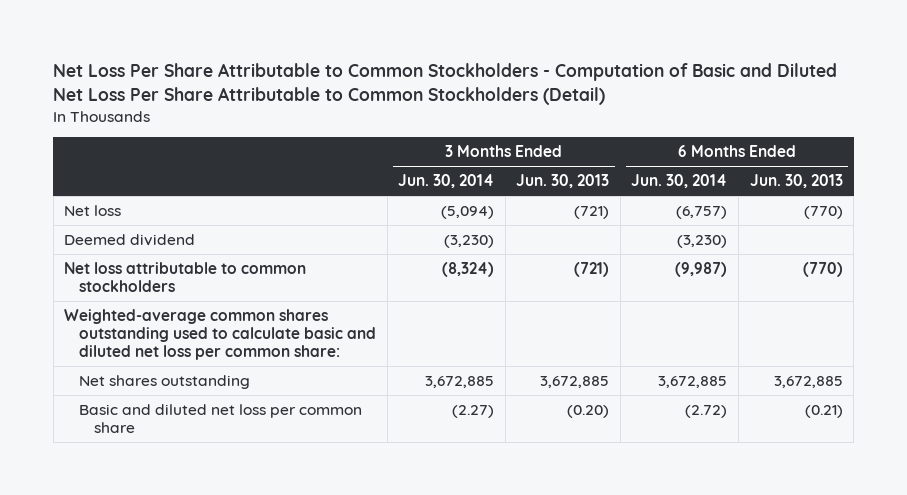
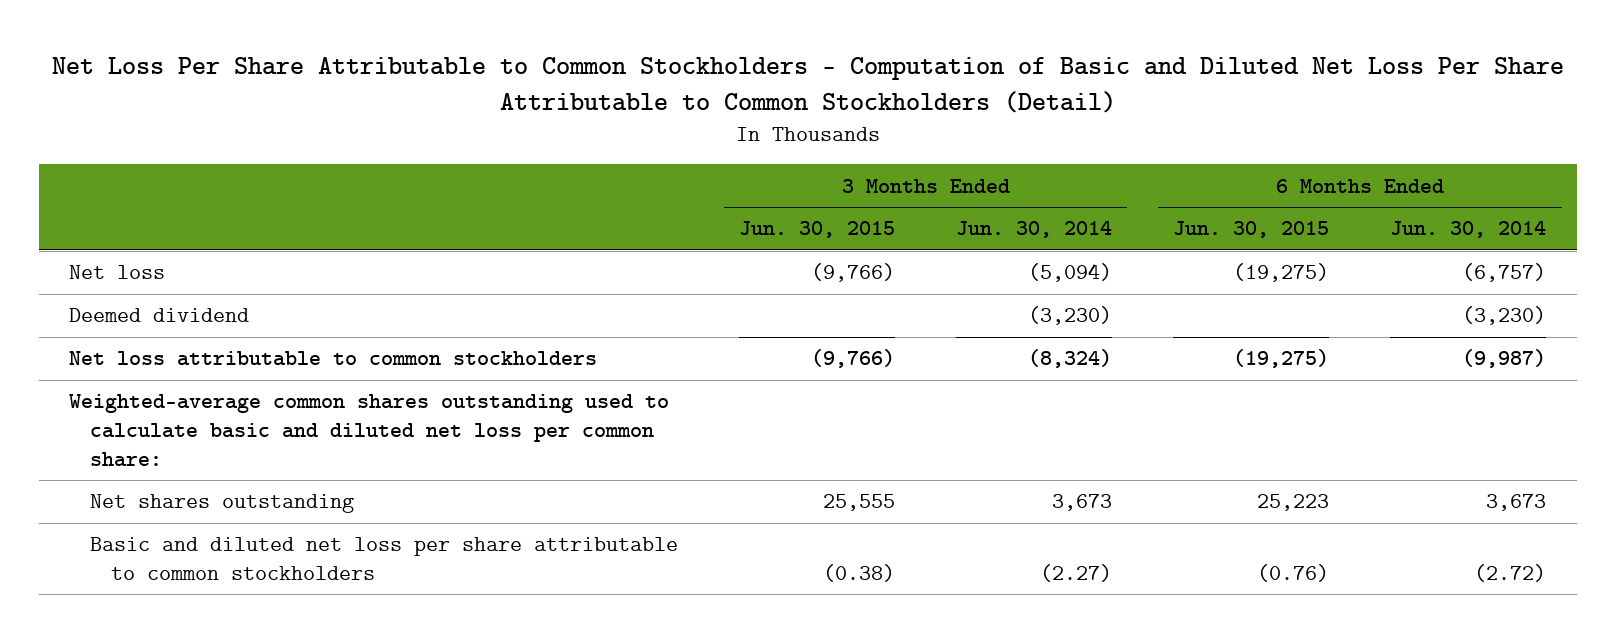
- | 3 Months Ended Jun. 30, 2014 | 3 Months Ended Jun. 30, 2013 | 6 Months Ended Jun. 30, 2014 | 6 Months Ended Jun. 30, 2013
+ | 3 Months Ended Jun. 30, 2015 | 3 Months Ended Jun. 30, 2014 | 6 Months Ended Jun. 30, 2015 | 6 Months Ended Jun. 30, 2014
- Net shares outstanding | 3,672,885 | 3,672,885 | 3,672,885 | 3,672,885
- Basic and diluted net loss per common share | (2.27) | (0.20) | (2.72) | (0.21)
+ Net shares outstanding | 25,555 | 3,673 | 25,223 | 3,673
+ Basic and diluted net loss per share attributable to common stockholders | (0.38) | (2.27) | (0.76) | (2.72)

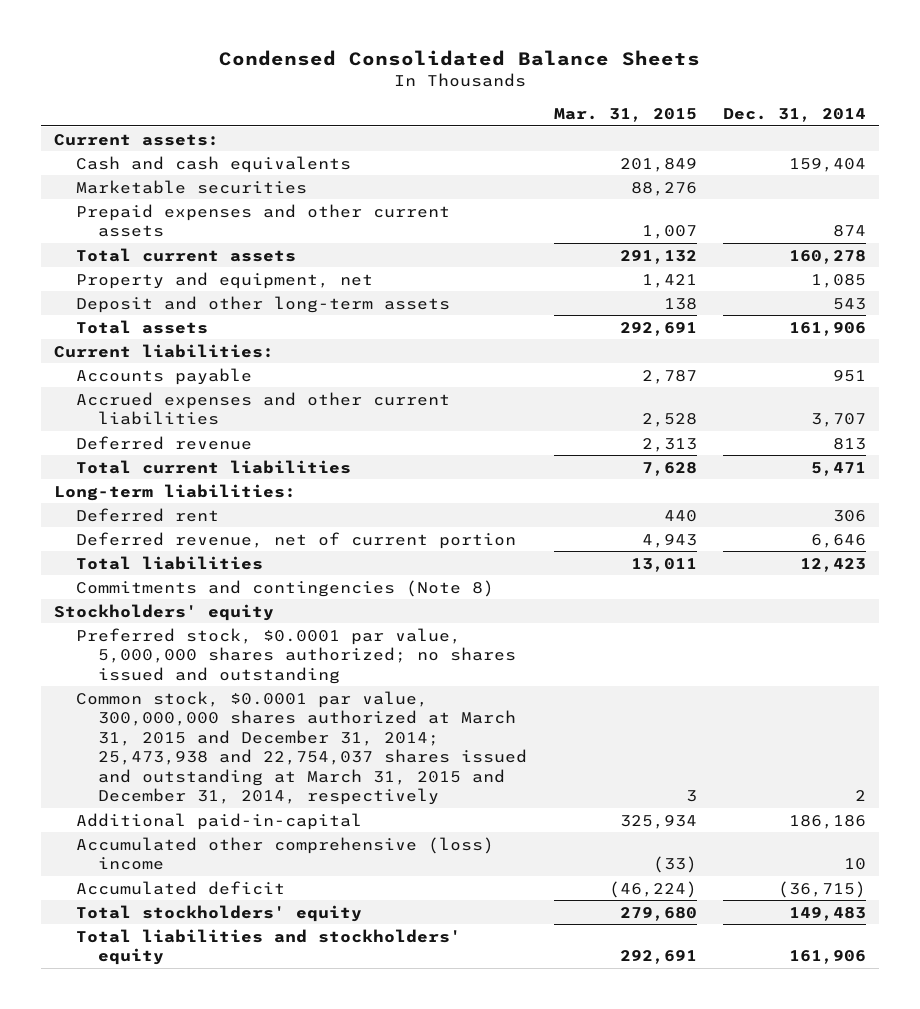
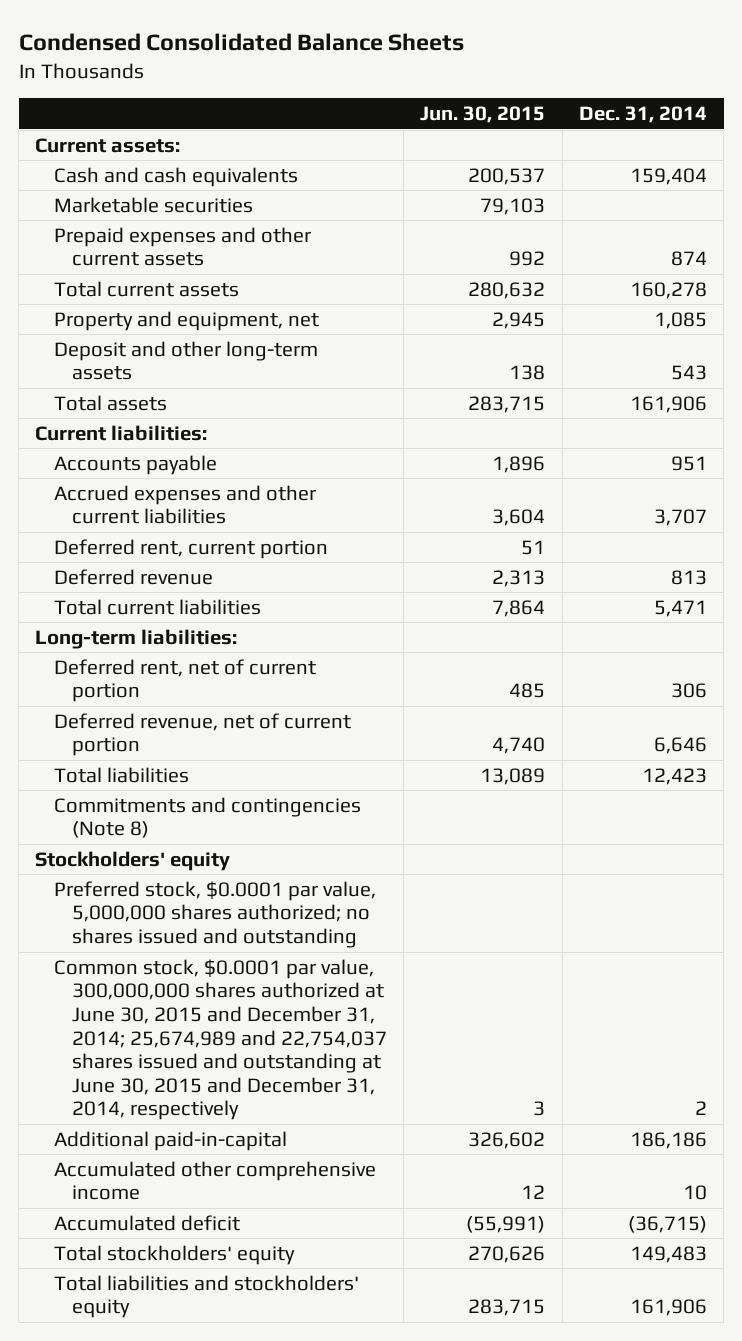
- | Mar. 31, 2015 | Dec. 31, 2014
+ | Jun. 30, 2015 | Dec. 31, 2014
+ Deferred rent, current portion | 51 |
- Deferred rent | 440 | 306
+ Deferred rent, net of current portion | 485 | 306
- Common stock, $0.0001 par value, 300,000,000 shares authorized at March 31, 2015 and December 31, 2014; 25,473,938 and 22,754,037 shares issued and outstanding at March 31, 2015 and December 31, 2014, respectively | 3 | 2
+ Common stock, $0.0001 par value, 300,000,000 shares authorized at June 30, 2015 and December 31, 2014; 25,674,989 and 22,754,037 shares issued and outstanding at June 30, 2015 and December 31, 2014, respectively | 3 | 2
- Accumulated other comprehensive (loss) income | (33) | 10
+ Accumulated other comprehensive income | 12 | 10

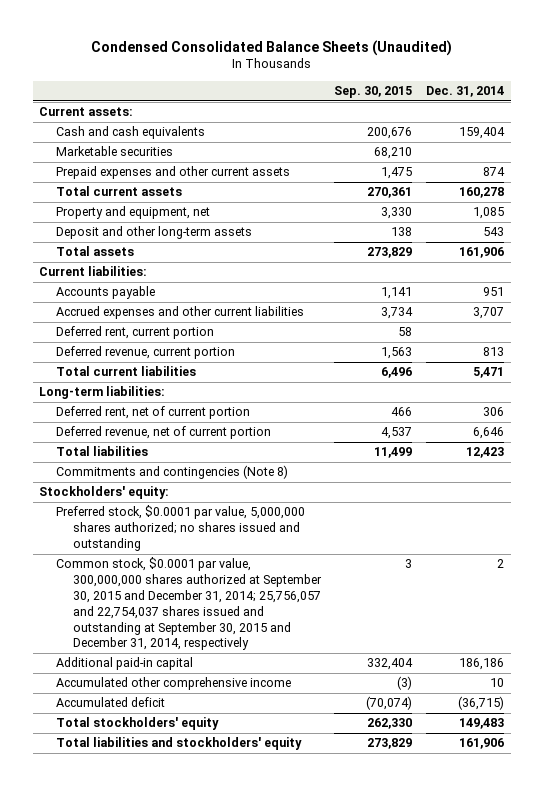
- Condensed Consolidated Balance Sheets
+ Condensed Consolidated Balance Sheets (Unaudited)
- | Jun. 30, 2015 | Dec. 31, 2014
+ | Sep. 30, 2015 | Dec. 31, 2014
- Deferred revenue | 2,313 | 813
+ Deferred revenue, current portion | 1,563 | 813
- Stockholders' equity
+ Stockholders' equity:
- Common stock, $0.0001 par value, 300,000,000 shares authorized at June 30, 2015 and December 31, 2014; 25,674,989 and 22,754,037 shares issued and outstanding at June 30, 2015 and December 31, 2014, respectively | 3 | 2
- Additional paid-in-capital | 326,602 | 186,186
+ Common stock, $0.0001 par value, 300,000,000 shares authorized at September 30, 2015 and December 31, 2014; 25,756,057 and 22,754,037 shares issued and outstanding at September 30, 2015 and December 31, 2014, respectively | 3 | 2
+ Additional paid-in capital | 332,404 | 186,186

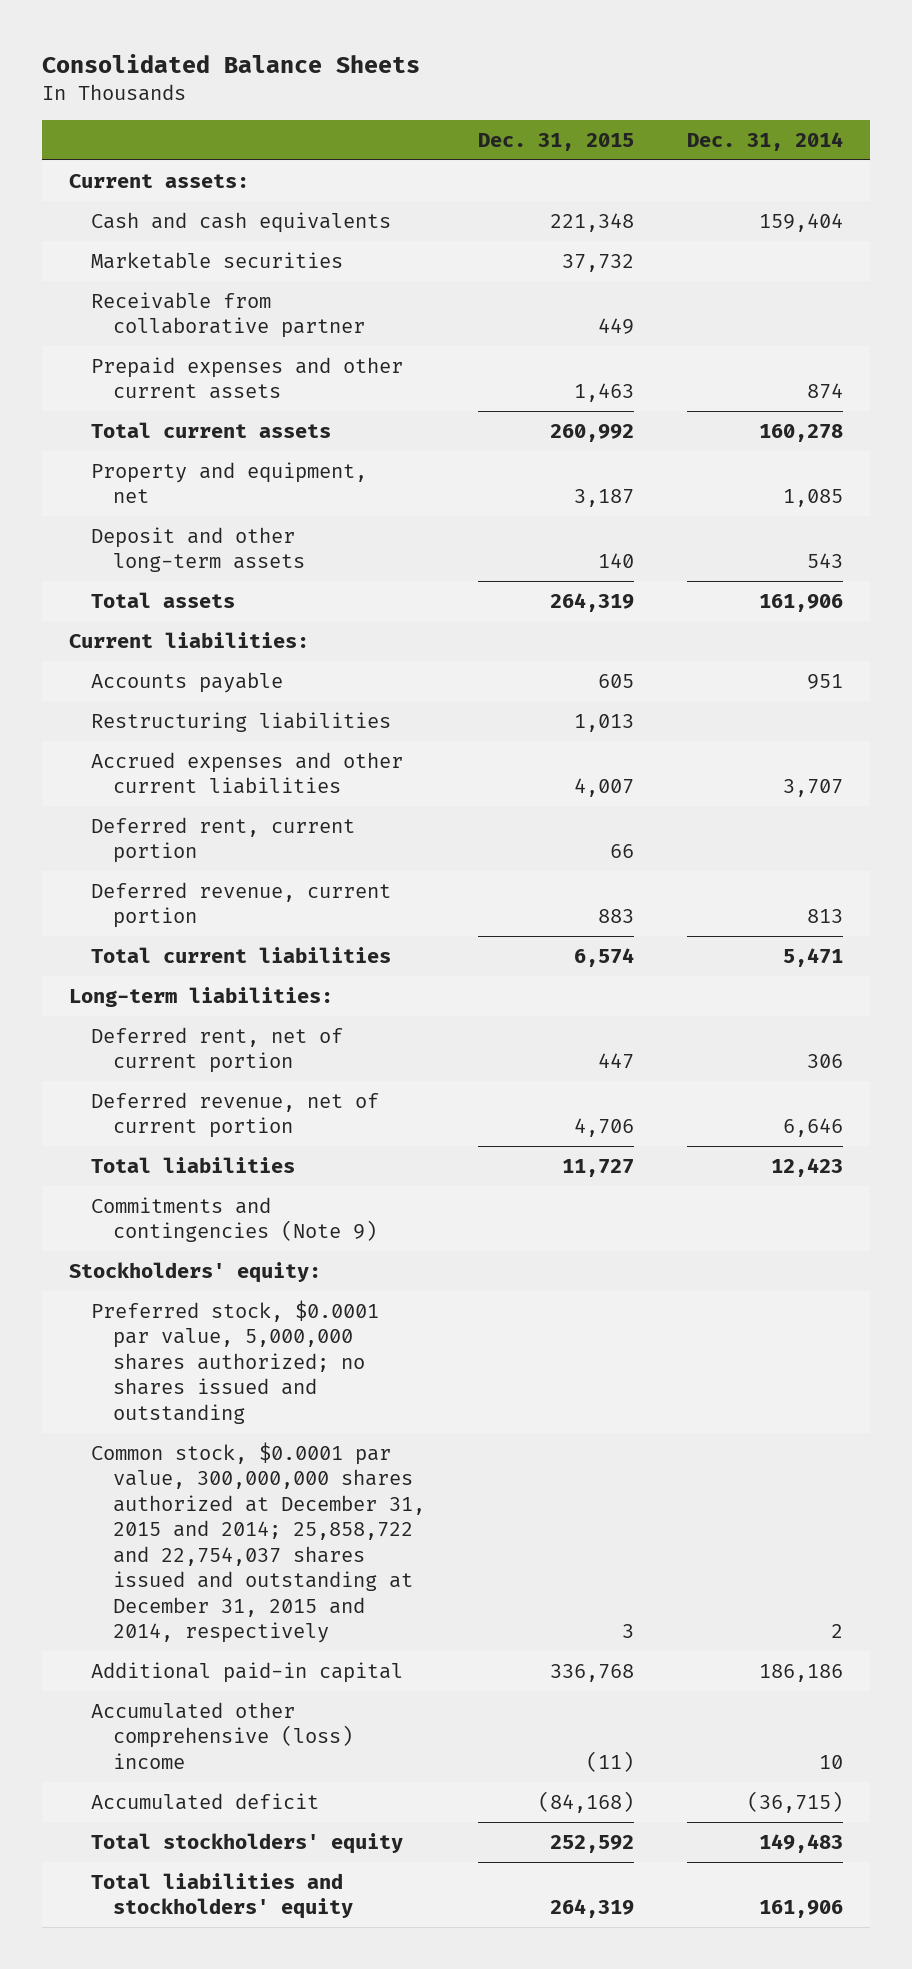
- Condensed Consolidated Balance Sheets (Unaudited)
+ Consolidated Balance Sheets
- | Sep. 30, 2015 | Dec. 31, 2014
+ | Dec. 31, 2015 | Dec. 31, 2014
+ Receivable from collaborative partner | 449 |
+ Restructuring liabilities | 1,013 |
- Commitments and contingencies (Note 8)
+ Commitments and contingencies (Note 9)
- Common stock, $0.0001 par value, 300,000,000 shares authorized at September 30, 2015 and December 31, 2014; 25,756,057 and 22,754,037 shares issued and outstanding at September 30, 2015 and December 31, 2014, respectively | 3 | 2
+ Common stock, $0.0001 par value, 300,000,000 shares authorized at December 31, 2015 and 2014; 25,858,722 and 22,754,037 shares issued and outstanding at December 31, 2015 and 2014, respectively | 3 | 2
- Accumulated other comprehensive income | (3) | 10
+ Accumulated other comprehensive (loss) income | (11) | 10

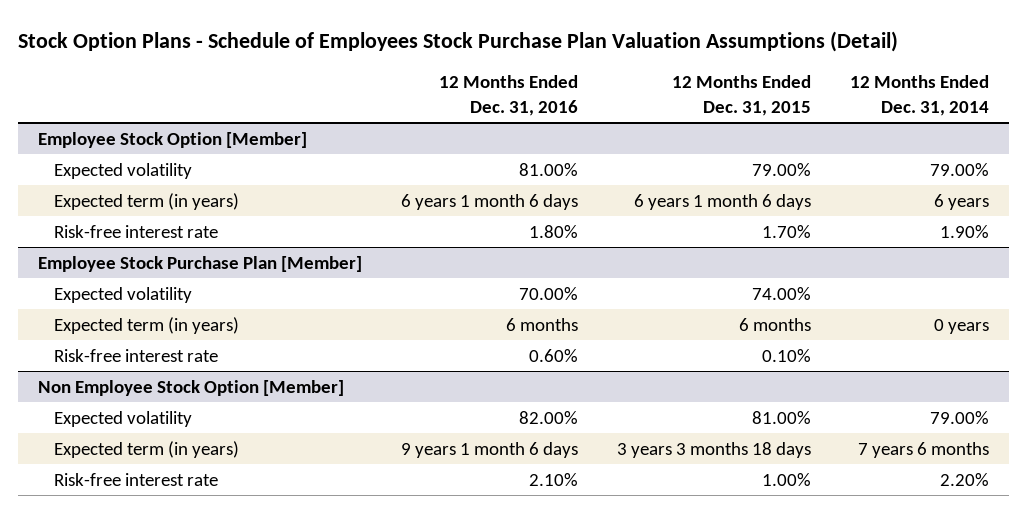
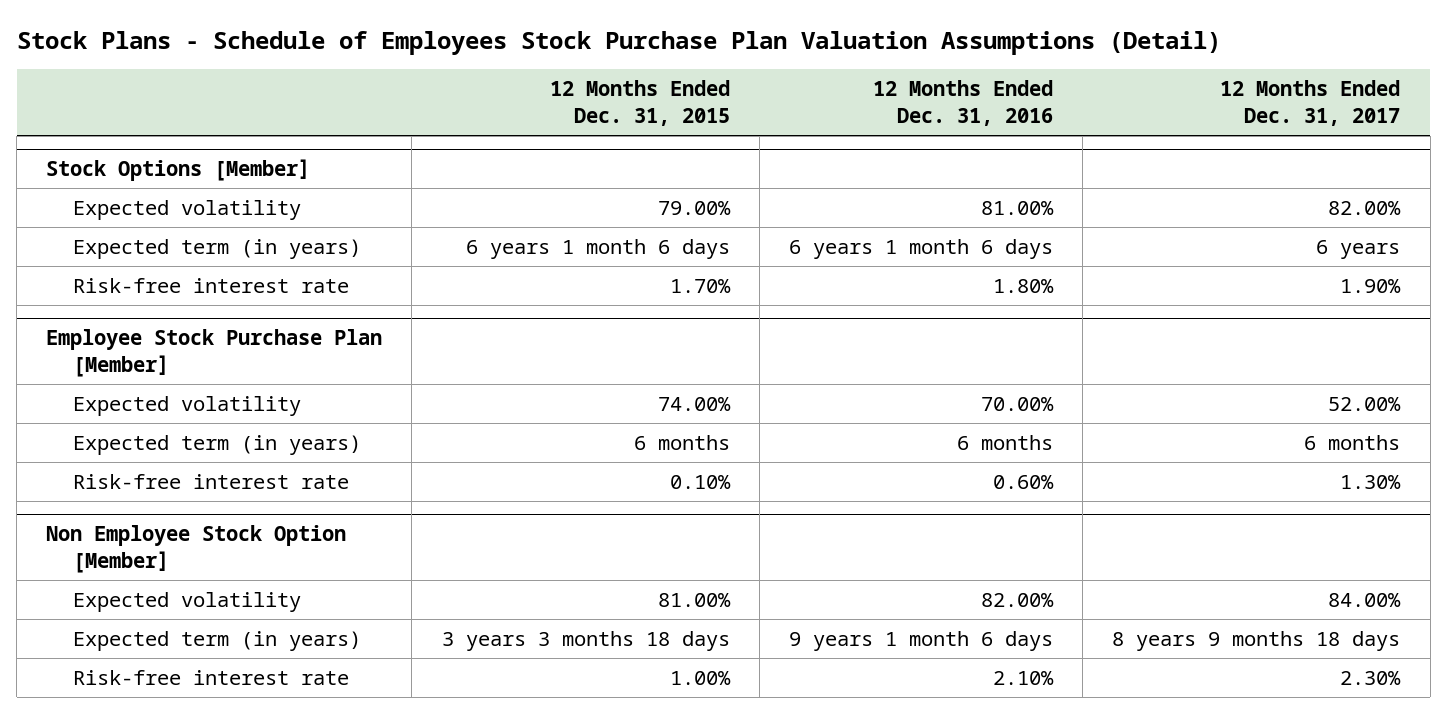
- Stock Option Plans - Schedule of Employees Stock Purchase Plan Valuation Assumptions (Detail)
+ Stock Plans - Schedule of Employees Stock Purchase Plan Valuation Assumptions (Detail)
- | 12 Months Ended Dec. 31, 2016 | 12 Months Ended Dec. 31, 2015 | 12 Months Ended Dec. 31, 2014
+ | 12 Months Ended Dec. 31, 2015 | 12 Months Ended Dec. 31, 2016 | 12 Months Ended Dec. 31, 2017
- Employee Stock Option [Member]
+ Stock Options [Member]

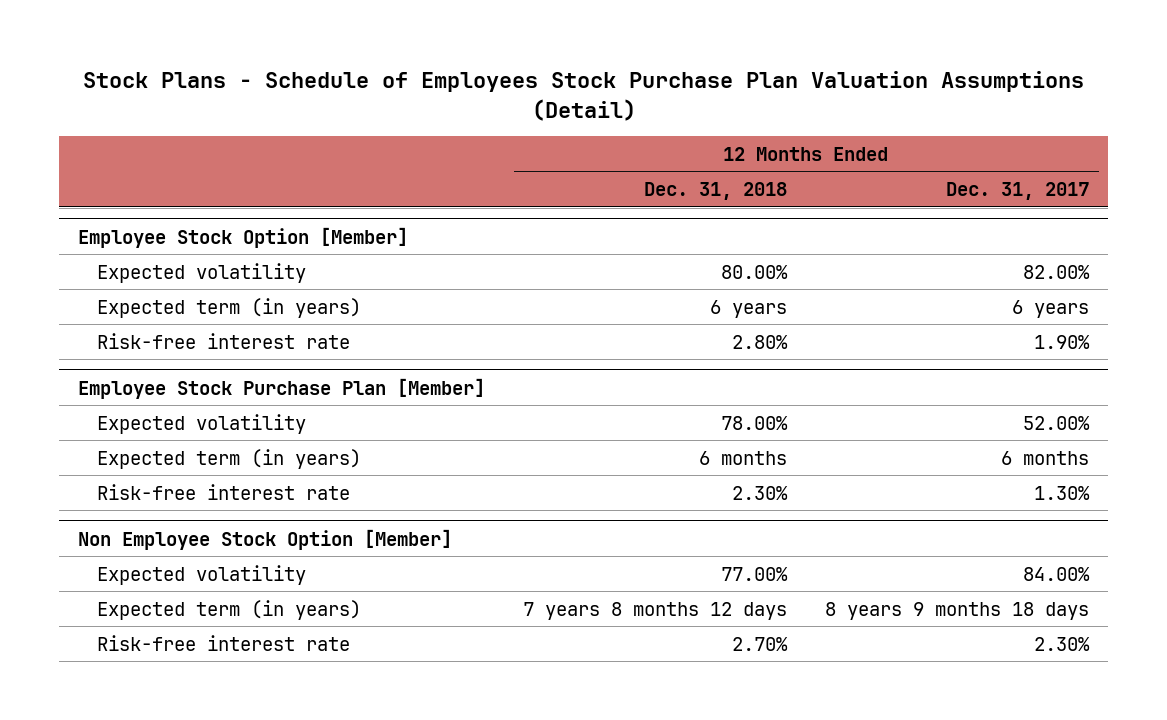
- | 12 Months Ended Dec. 31, 2015 | 12 Months Ended Dec. 31, 2016 | 12 Months Ended Dec. 31, 2017
+ | 12 Months Ended Dec. 31, 2018 | 12 Months Ended Dec. 31, 2017
- Stock Options [Member]
+ Employee Stock Option [Member]

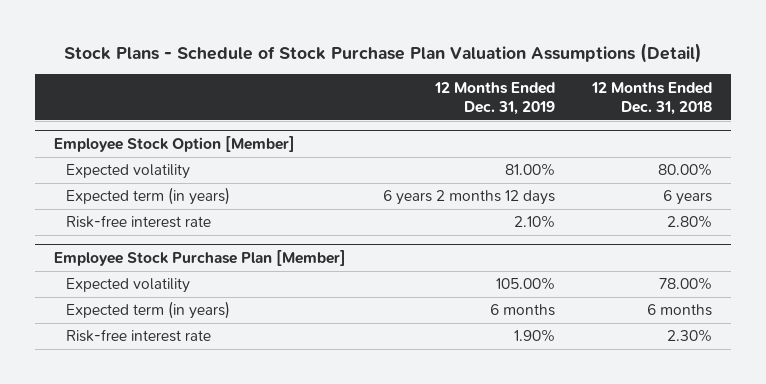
- Stock Plans - Schedule of Employees Stock Purchase Plan Valuation Assumptions (Detail)
+ Stock Plans - Schedule of Stock Purchase Plan Valuation Assumptions (Detail)
- | 12 Months Ended Dec. 31, 2018 | 12 Months Ended Dec. 31, 2017
+ | 12 Months Ended Dec. 31, 2019 | 12 Months Ended Dec. 31, 2018
- Non Employee Stock Option [Member]
- Expected volatility | 77.00% | 84.00%
- Expected term (in years) | 7 years 8 months 12 days | 8 years 9 months 18 days
- Risk-free interest rate | 2.70% | 2.30%

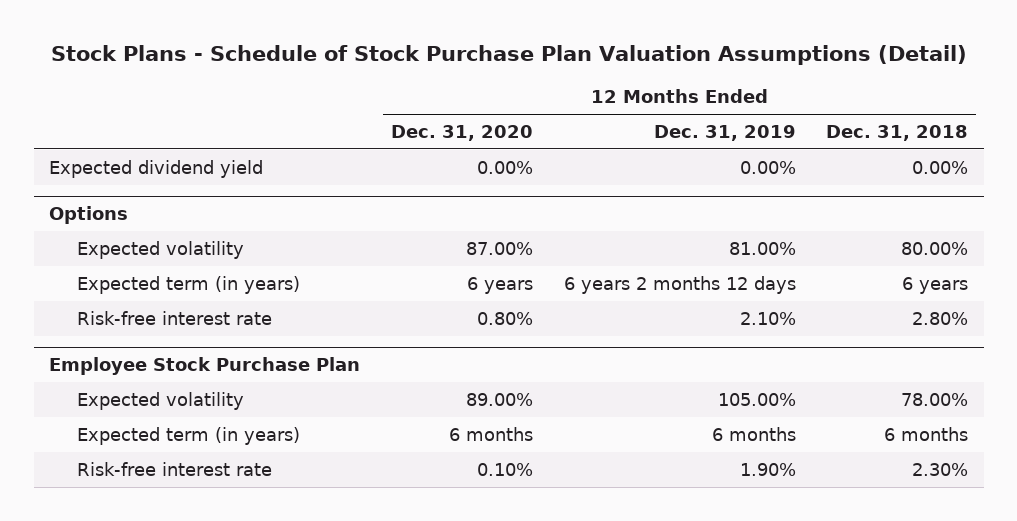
- | 12 Months Ended Dec. 31, 2019 | 12 Months Ended Dec. 31, 2018
+ | 12 Months Ended Dec. 31, 2020 | 12 Months Ended Dec. 31, 2019 | 12 Months Ended Dec. 31, 2018
- Employee Stock Option [Member]
+ Expected dividend yield | 0.00% | 0.00% | 0.00%
+ Options
- Employee Stock Purchase Plan [Member]
+ Employee Stock Purchase Plan

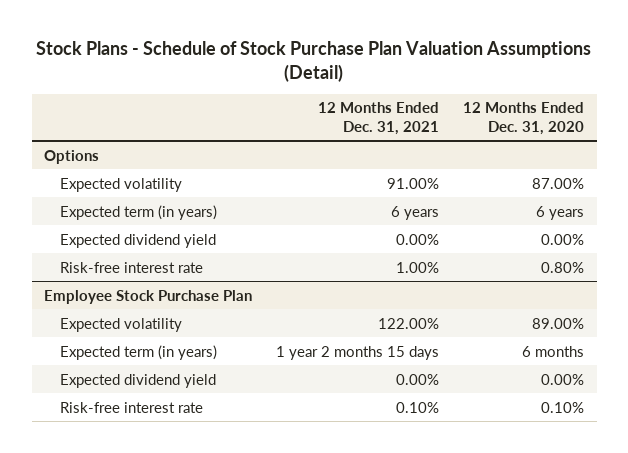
- | 12 Months Ended Dec. 31, 2020 | 12 Months Ended Dec. 31, 2019 | 12 Months Ended Dec. 31, 2018
+ | 12 Months Ended Dec. 31, 2021 | 12 Months Ended Dec. 31, 2020
- Expected dividend yield | 0.00% | 0.00% | 0.00%
@ Options
+ Expected dividend yield | 0.00% | 0.00%
@ Employee Stock Purchase Plan
+ Expected dividend yield | 0.00% | 0.00%

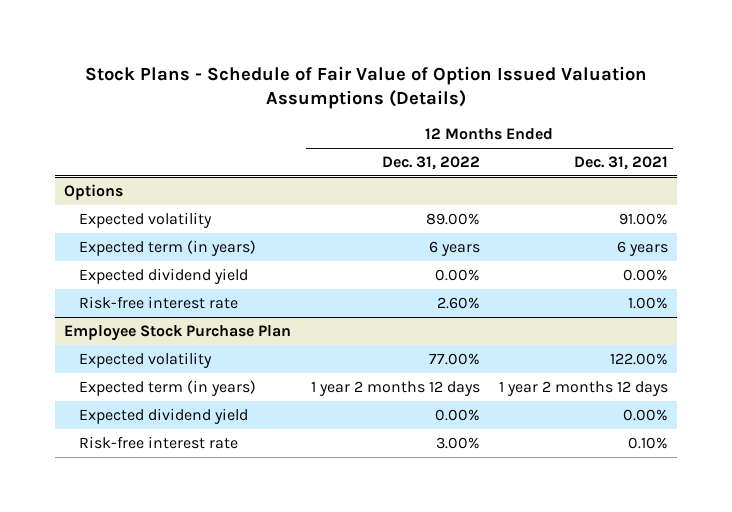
- Stock Plans - Schedule of Stock Purchase Plan Valuation Assumptions (Detail)
+ Stock Plans - Schedule of Fair Value of Option Issued Valuation Assumptions (Details)
- | 12 Months Ended Dec. 31, 2021 | 12 Months Ended Dec. 31, 2020
+ | 12 Months Ended Dec. 31, 2022 | 12 Months Ended Dec. 31, 2021
@ Employee Stock Purchase Plan
- Expected term (in years) | 1 year 2 months 15 days | 6 months
+ Expected term (in years) | 1 year 2 months 12 days | 1 year 2 months 12 days

